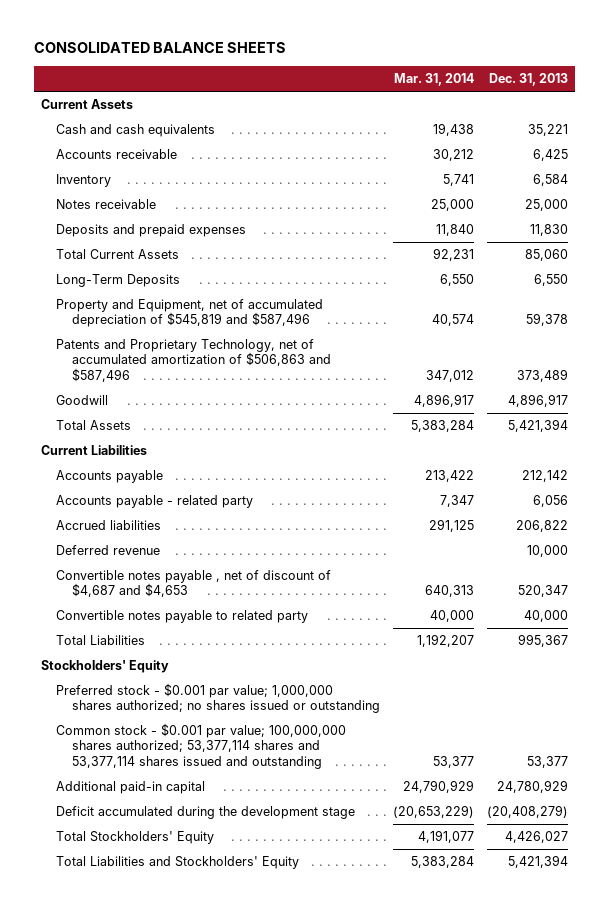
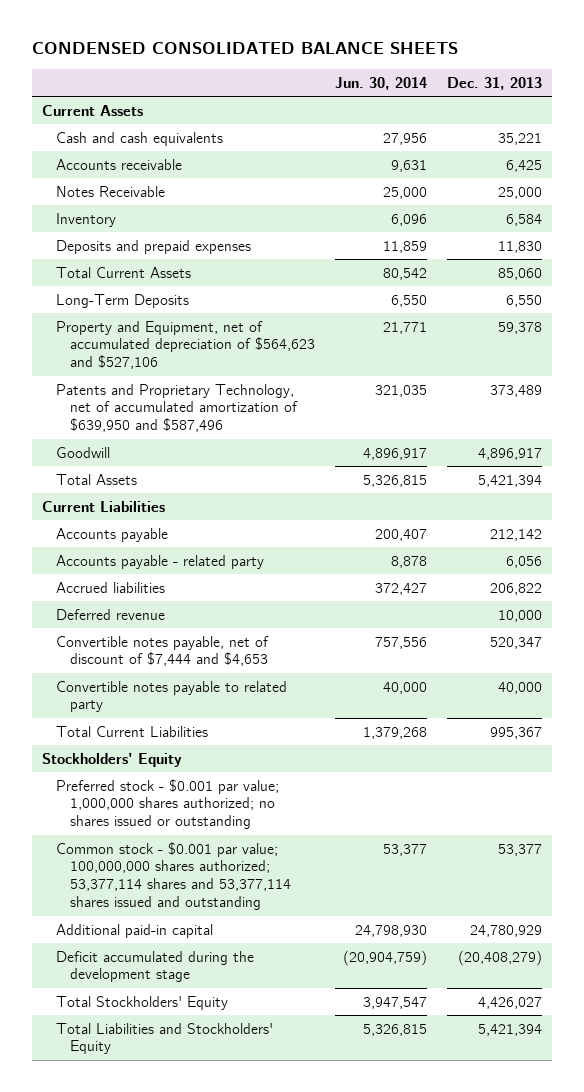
- CONSOLIDATED BALANCE SHEETS
+ CONDENSED CONSOLIDATED BALANCE SHEETS
- | Mar. 31, 2014 | Dec. 31, 2013
+ | Jun. 30, 2014 | Dec. 31, 2013
+ Notes Receivable | 25,000 | 25,000
- Notes receivable | 25,000 | 25,000
- Property and Equipment, net of accumulated depreciation of $545,819 and $587,496 | 40,574 | 59,378
- Patents and Proprietary Technology, net of accumulated amortization of $506,863 and $587,496 | 347,012 | 373,489
+ Property and Equipment, net of accumulated depreciation of $564,623 and $527,106 | 21,771 | 59,378
+ Patents and Proprietary Technology, net of accumulated amortization of $639,950 and $587,496 | 321,035 | 373,489
- Convertible notes payable , net of discount of $4,687 and $4,653 | 640,313 | 520,347
+ Convertible notes payable, net of discount of $7,444 and $4,653 | 757,556 | 520,347
- Total Liabilities | 1,192,207 | 995,367
+ Total Current Liabilities | 1,379,268 | 995,367

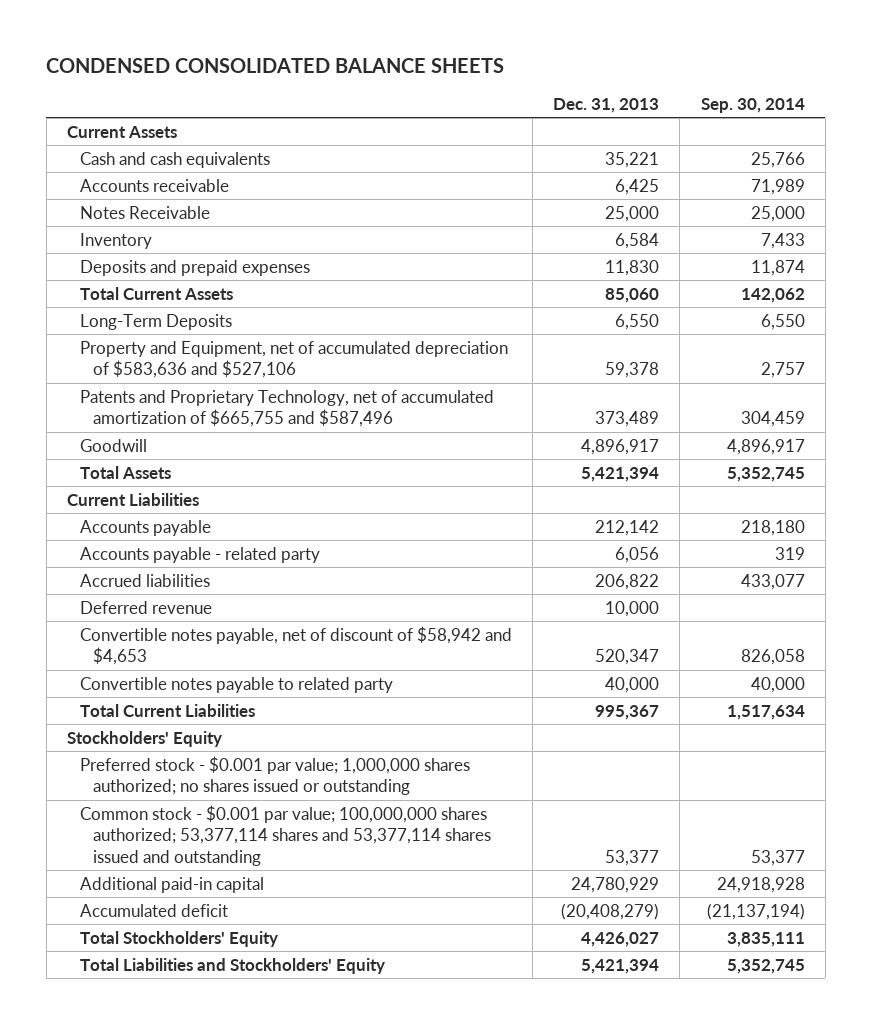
- | Jun. 30, 2014 | Dec. 31, 2013
+ | Dec. 31, 2013 | Sep. 30, 2014
- Property and Equipment, net of accumulated depreciation of $564,623 and $527,106 | 21,771 | 59,378
- Patents and Proprietary Technology, net of accumulated amortization of $639,950 and $587,496 | 321,035 | 373,489
+ Property and Equipment, net of accumulated depreciation of $583,636 and $527,106 | 59,378 | 2,757
+ Patents and Proprietary Technology, net of accumulated amortization of $665,755 and $587,496 | 373,489 | 304,459
- Convertible notes payable, net of discount of $7,444 and $4,653 | 757,556 | 520,347
+ Convertible notes payable, net of discount of $58,942 and $4,653 | 520,347 | 826,058
- Deficit accumulated during the development stage | (20,904,759) | (20,408,279)
+ Accumulated deficit | (20,408,279) | (21,137,194)

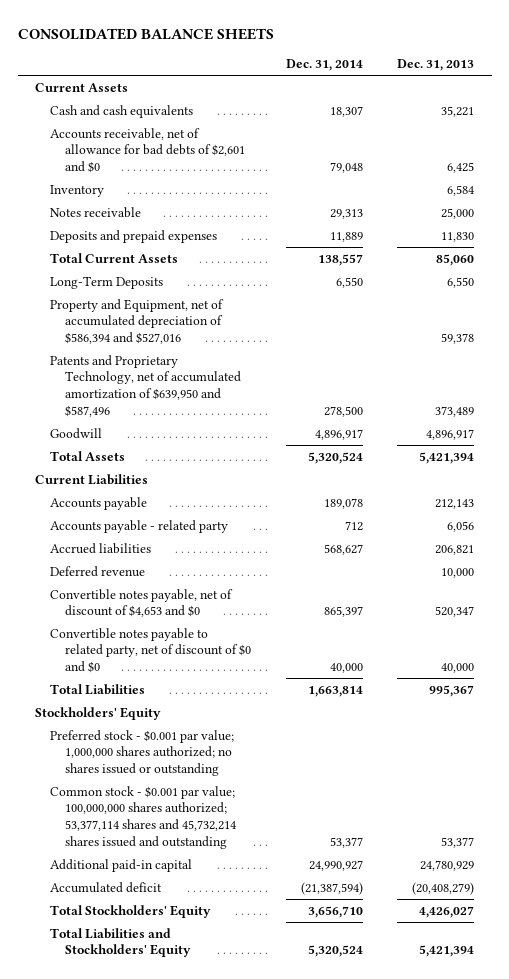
- CONDENSED CONSOLIDATED BALANCE SHEETS
+ CONSOLIDATED BALANCE SHEETS
- | Dec. 31, 2013 | Sep. 30, 2014
+ | Dec. 31, 2014 | Dec. 31, 2013
- Accounts receivable | 6,425 | 71,989
- Notes Receivable | 25,000 | 25,000
+ Accounts receivable, net of allowance for bad debts of $2,601 and $0 | 79,048 | 6,425
+ Notes receivable | 29,313 | 25,000
- Property and Equipment, net of accumulated depreciation of $583,636 and $527,106 | 59,378 | 2,757
- Patents and Proprietary Technology, net of accumulated amortization of $665,755 and $587,496 | 373,489 | 304,459
+ Property and Equipment, net of accumulated depreciation of $586,394 and $527,016 | | 59,378
+ Patents and Proprietary Technology, net of accumulated amortization of $639,950 and $587,496 | 278,500 | 373,489
- Accounts payable | 212,142 | 218,180
+ Accounts payable | 189,078 | 212,143
- Accrued liabilities | 206,822 | 433,077
+ Accrued liabilities | 568,627 | 206,821
- Convertible notes payable, net of discount of $58,942 and $4,653 | 520,347 | 826,058
- Convertible notes payable to related party | 40,000 | 40,000
- Total Current Liabilities | 995,367 | 1,517,634
+ Convertible notes payable, net of discount of $4,653 and $0 | 865,397 | 520,347
+ Convertible notes payable to related party, net of discount of $0 and $0 | 40,000 | 40,000
+ Total Liabilities | 1,663,814 | 995,367
- Common stock - $0.001 par value; 100,000,000 shares authorized; 53,377,114 shares and 53,377,114 shares issued and outstanding | 53,377 | 53,377
+ Common stock - $0.001 par value; 100,000,000 shares authorized; 53,377,114 shares and 45,732,214 shares issued and outstanding | 53,377 | 53,377

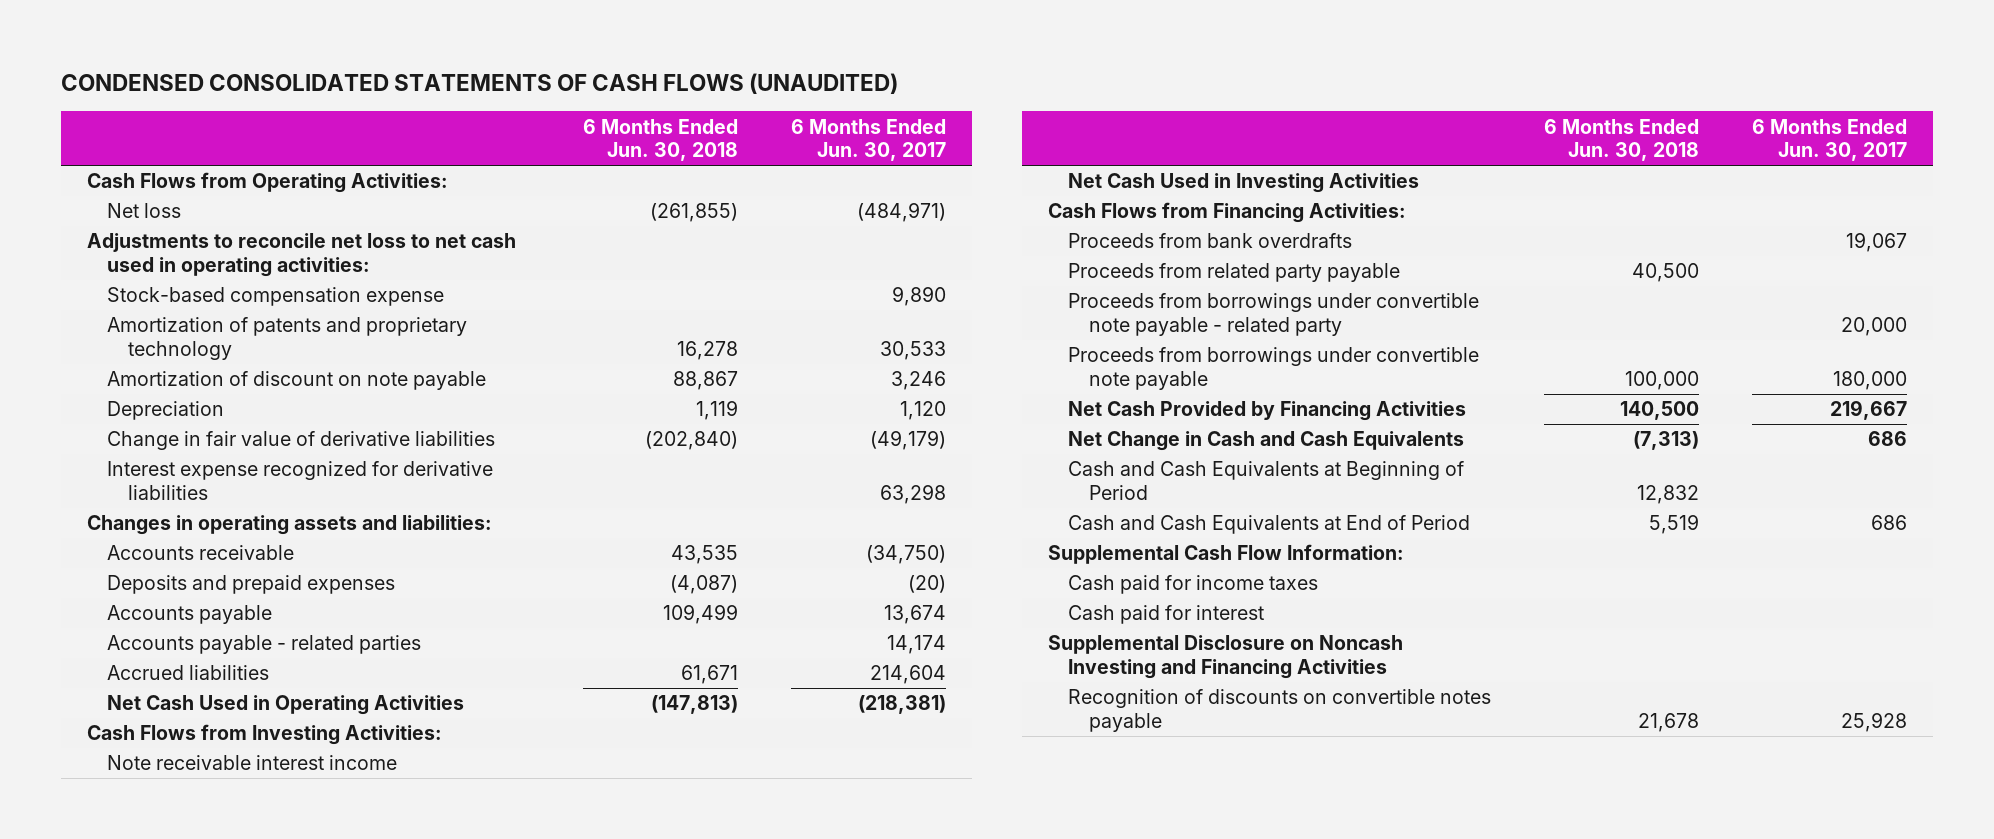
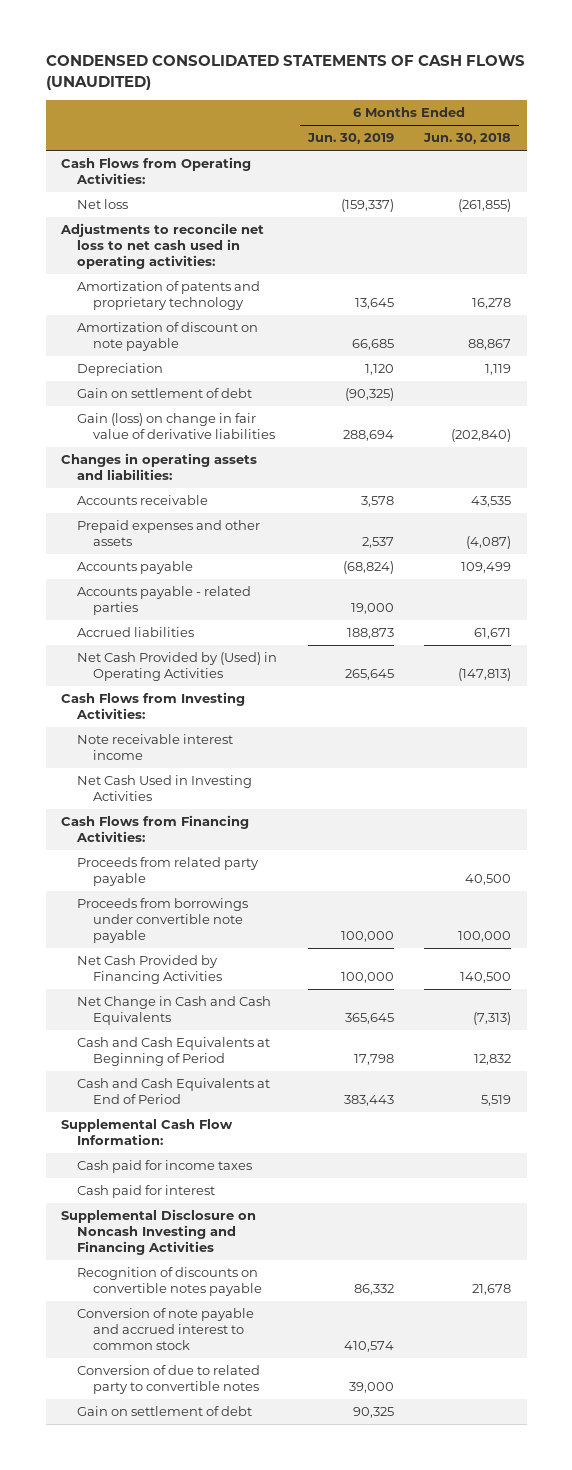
- | 6 Months Ended Jun. 30, 2018 | 6 Months Ended Jun. 30, 2017
+ | 6 Months Ended Jun. 30, 2019 | 6 Months Ended Jun. 30, 2018
- Stock-based compensation expense | | 9,890
- Change in fair value of derivative liabilities | (202,840) | (49,179)
- Interest expense recognized for derivative liabilities | | 63,298
+ Gain on settlement of debt | (90,325) |
+ Gain (loss) on change in fair value of derivative liabilities | 288,694 | (202,840)
- Deposits and prepaid expenses | (4,087) | (20)
+ Prepaid expenses and other assets | 2,537 | (4,087)
- Net Cash Used in Operating Activities | (147,813) | (218,381)
+ Net Cash Provided by (Used) in Operating Activities | 265,645 | (147,813)
- Proceeds from bank overdrafts | | 19,067
- Proceeds from borrowings under convertible note payable - related party | | 20,000
+ Conversion of note payable and accrued interest to common stock | 410,574 |
+ Conversion of due to related party to convertible notes | 39,000 |
+ Gain on settlement of debt | 90,325 |

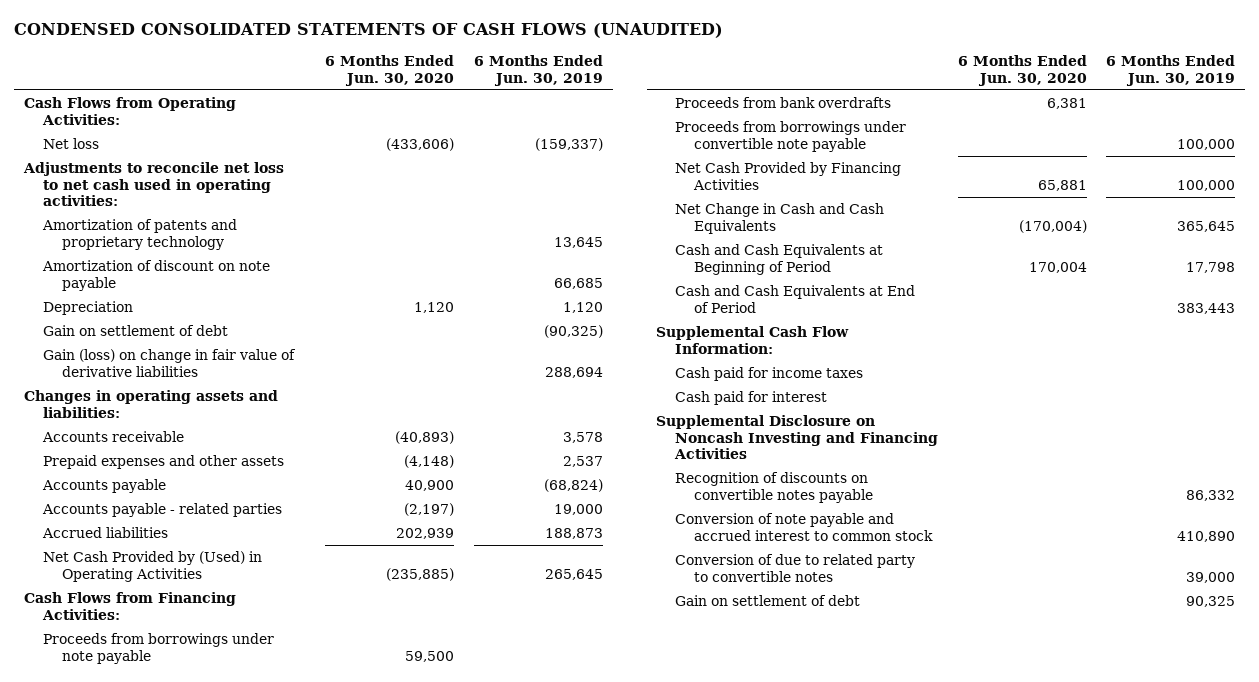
- | 6 Months Ended Jun. 30, 2019 | 6 Months Ended Jun. 30, 2018
+ | 6 Months Ended Jun. 30, 2020 | 6 Months Ended Jun. 30, 2019
- Cash Flows from Investing Activities:
- Note receivable interest income
- Net Cash Used in Investing Activities
- Proceeds from related party payable | | 40,500
+ Proceeds from borrowings under note payable | 59,500 |
+ Proceeds from bank overdrafts | 6,381 |
- Conversion of note payable and accrued interest to common stock | 410,574 |
+ Conversion of note payable and accrued interest to common stock | | 410,890

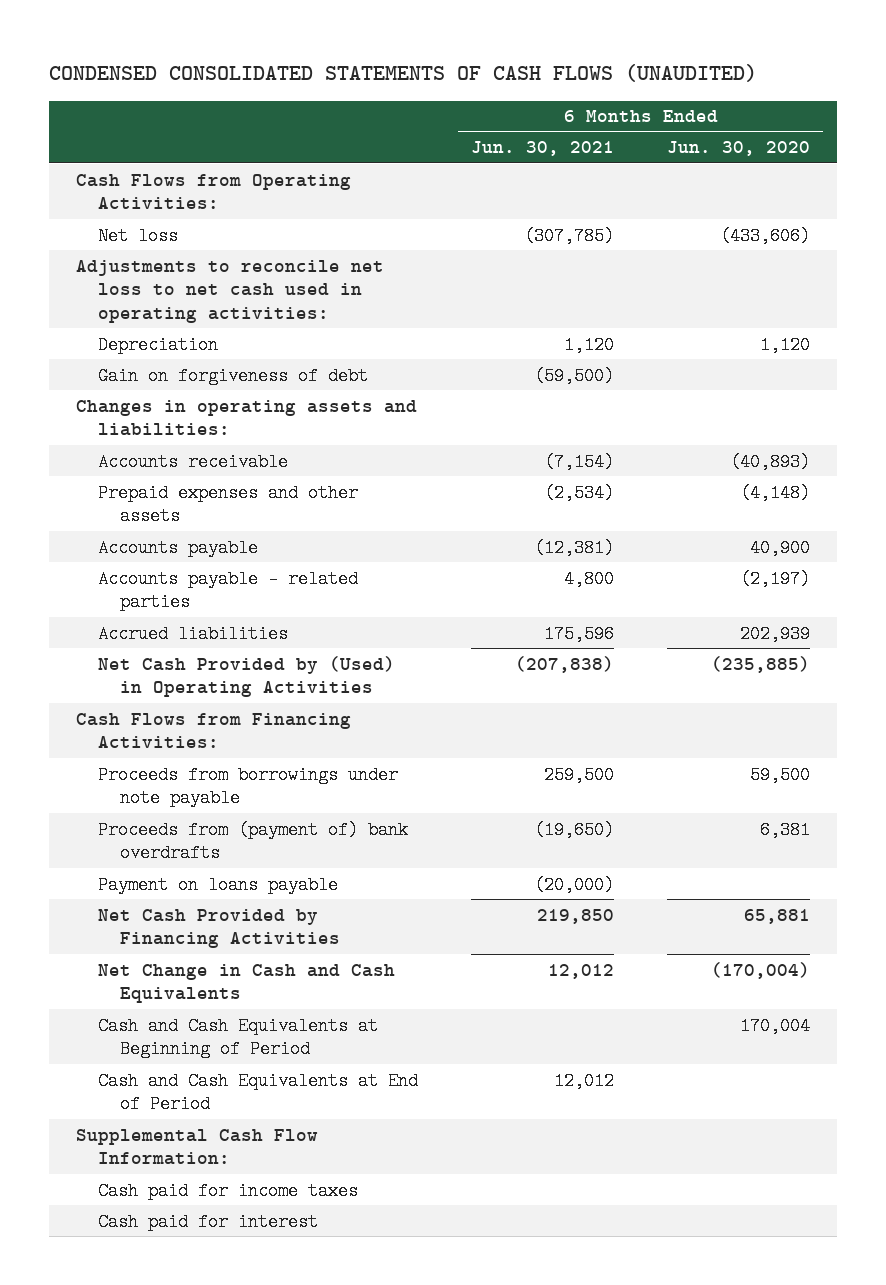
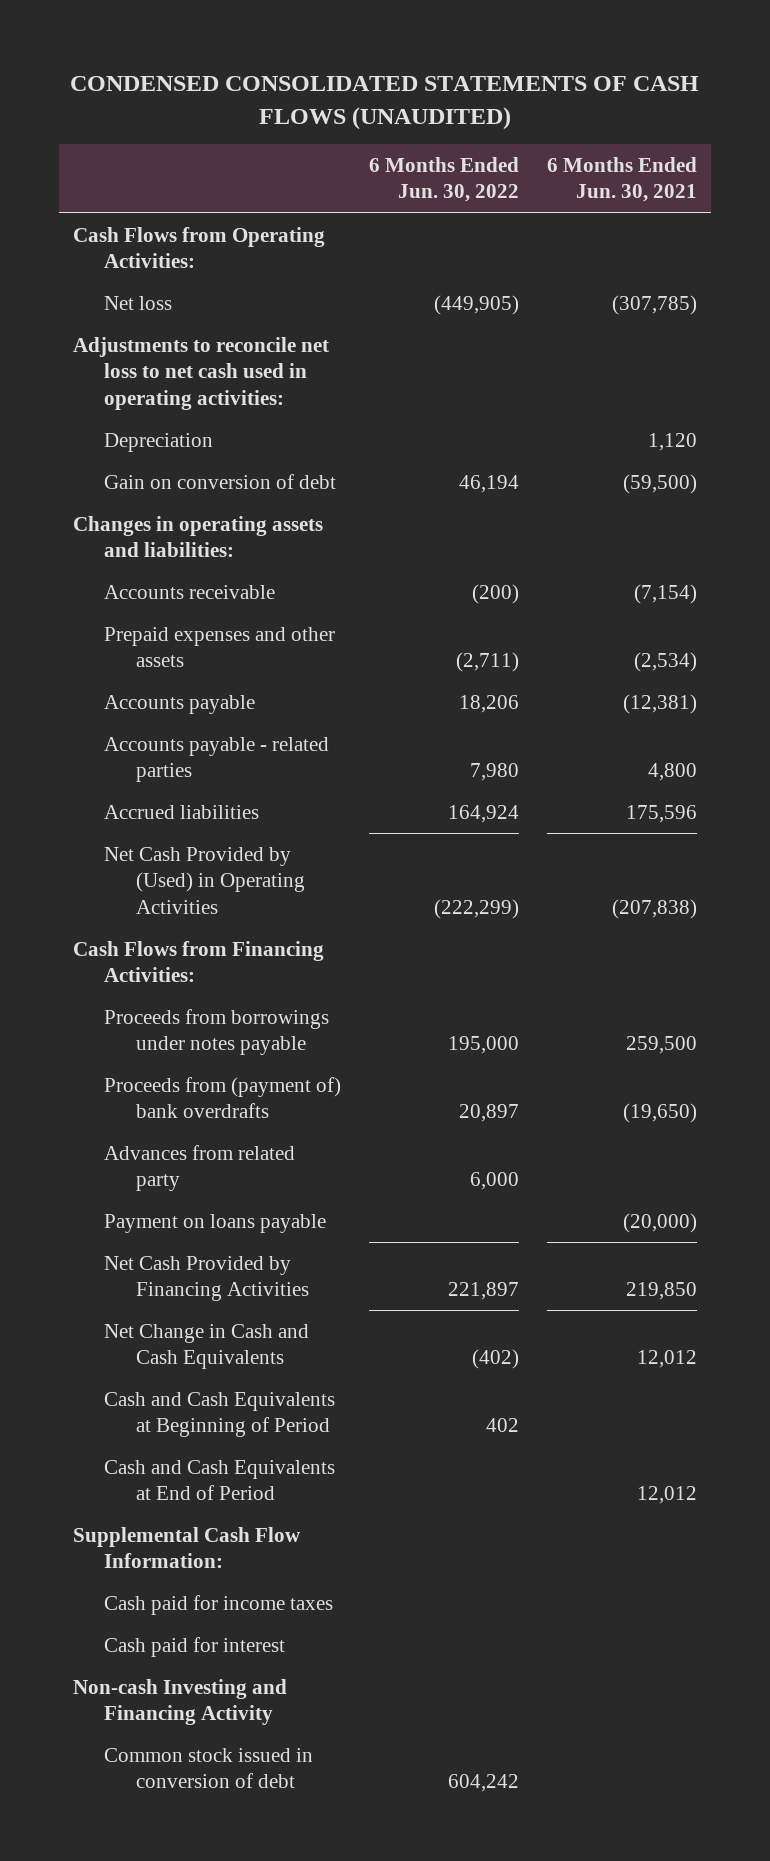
- | 6 Months Ended Jun. 30, 2021 | 6 Months Ended Jun. 30, 2020
+ | 6 Months Ended Jun. 30, 2022 | 6 Months Ended Jun. 30, 2021
- Gain on forgiveness of debt | (59,500) |
+ Gain on conversion of debt | 46,194 | (59,500)
- Proceeds from borrowings under note payable | 259,500 | 59,500
+ Proceeds from borrowings under notes payable | 195,000 | 259,500
+ Advances from related party | 6,000 |
+ Non-cash Investing and Financing Activity
+ Common stock issued in conversion of debt | 604,242 |

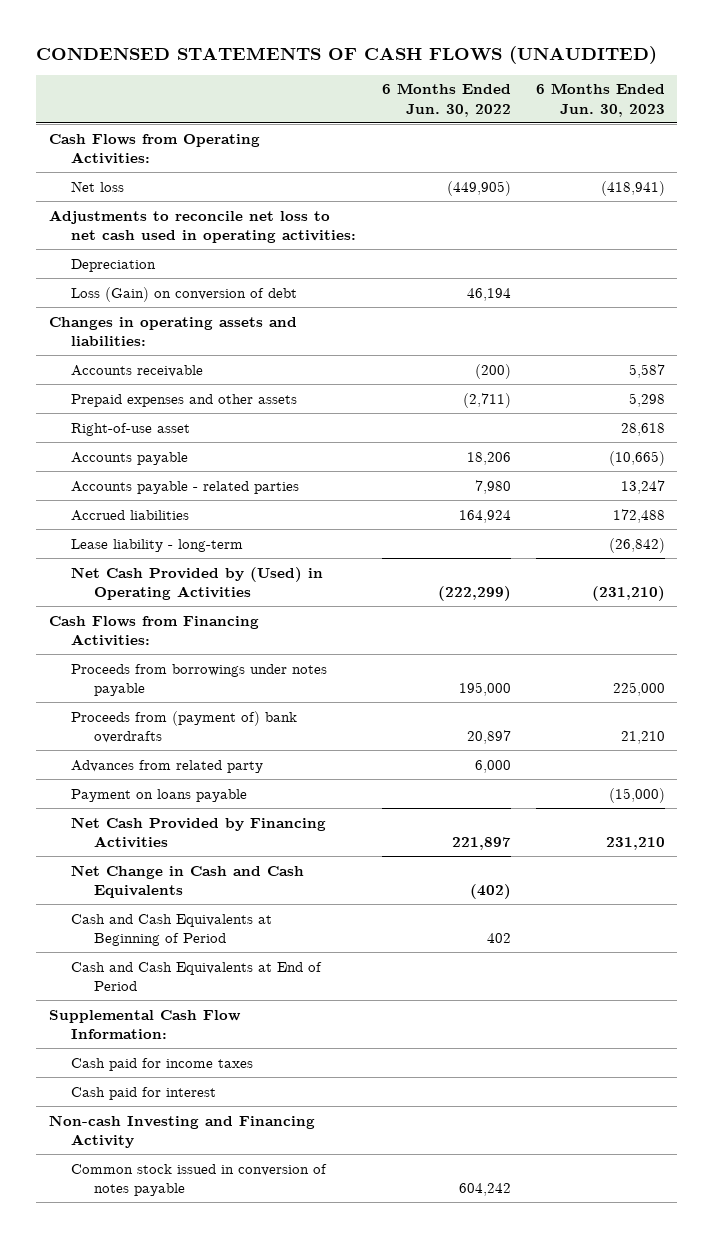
- CONDENSED CONSOLIDATED STATEMENTS OF CASH FLOWS (UNAUDITED)
+ CONDENSED STATEMENTS OF CASH FLOWS (UNAUDITED)
- | 6 Months Ended Jun. 30, 2022 | 6 Months Ended Jun. 30, 2021
+ | 6 Months Ended Jun. 30, 2022 | 6 Months Ended Jun. 30, 2023
- Gain on conversion of debt | 46,194 | (59,500)
+ Loss (Gain) on conversion of debt | 46,194 |
+ Right-of-use asset | | 28,618
+ Lease liability - long-term | | (26,842)
- Common stock issued in conversion of debt | 604,242 |
+ Common stock issued in conversion of notes payable | 604,242 |

